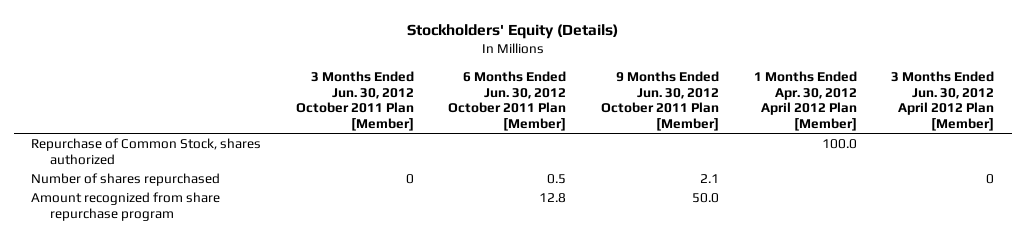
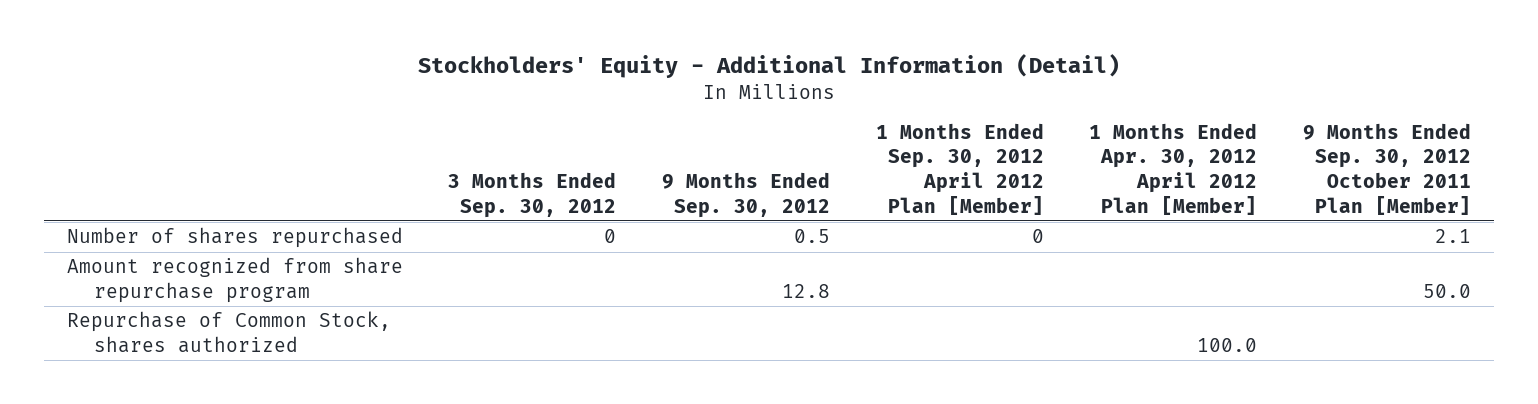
- Stockholders' Equity (Details)
+ Stockholders' Equity - Additional Information (Detail)
- | 3 Months Ended Jun. 30, 2012 October 2011 Plan [Member] | 6 Months Ended Jun. 30, 2012 October 2011 Plan [Member] | 9 Months Ended Jun. 30, 2012 October 2011 Plan [Member] | 1 Months Ended Apr. 30, 2012 April 2012 Plan [Member] | 3 Months Ended Jun. 30, 2012 April 2012 Plan [Member]
+ | 3 Months Ended Sep. 30, 2012 | 9 Months Ended Sep. 30, 2012 | 1 Months Ended Sep. 30, 2012 April 2012 Plan [Member] | 1 Months Ended Apr. 30, 2012 April 2012 Plan [Member] | 9 Months Ended Sep. 30, 2012 October 2011 Plan [Member]
moved down: Repurchase of Common Stock, shares authorized | | | | 100.0 |

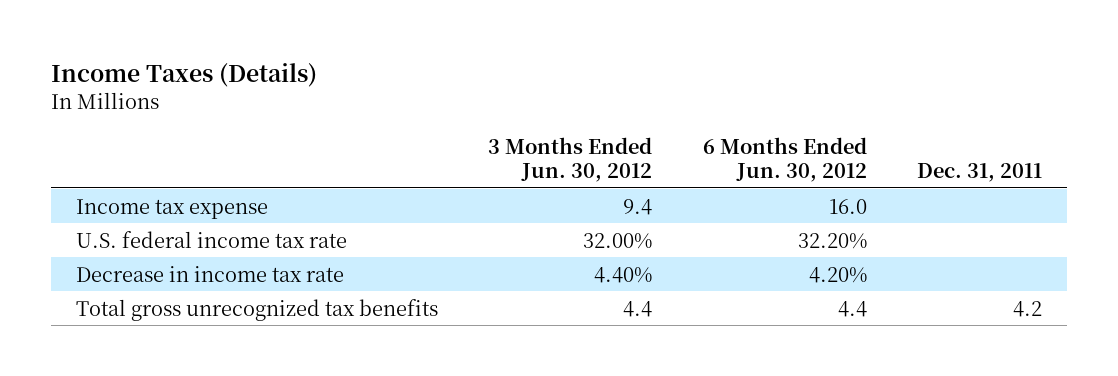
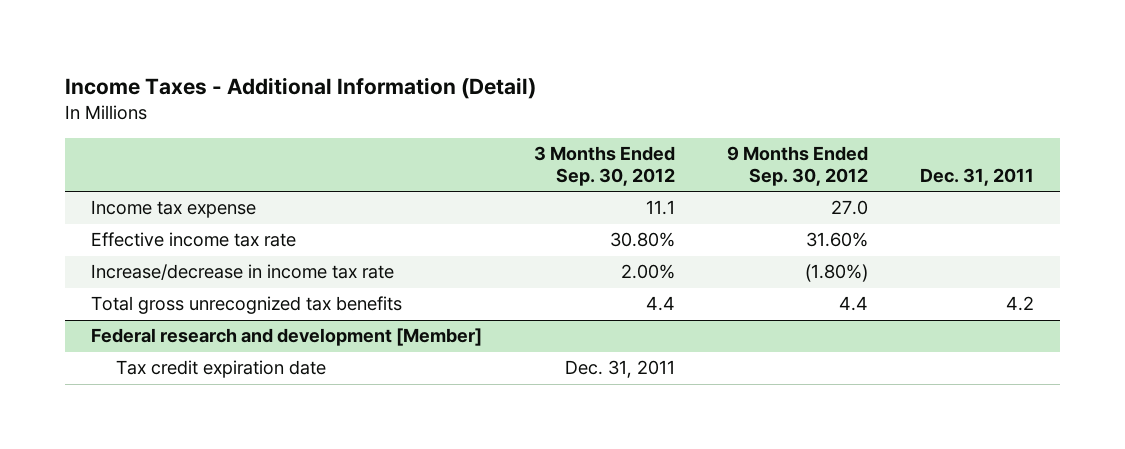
- Income Taxes (Details)
+ Income Taxes - Additional Information (Detail)
- | 3 Months Ended Jun. 30, 2012 | 6 Months Ended Jun. 30, 2012 | Dec. 31, 2011
+ | 3 Months Ended Sep. 30, 2012 | 9 Months Ended Sep. 30, 2012 | Dec. 31, 2011
- U.S. federal income tax rate | 32.00% | 32.20% |
- Decrease in income tax rate | 4.40% | 4.20% |
+ Effective income tax rate | 30.80% | 31.60% |
+ Increase/decrease in income tax rate | 2.00% | (1.80%) |
+ Federal research and development [Member]
+ Tax credit expiration date | Dec. 31, 2011 | |

